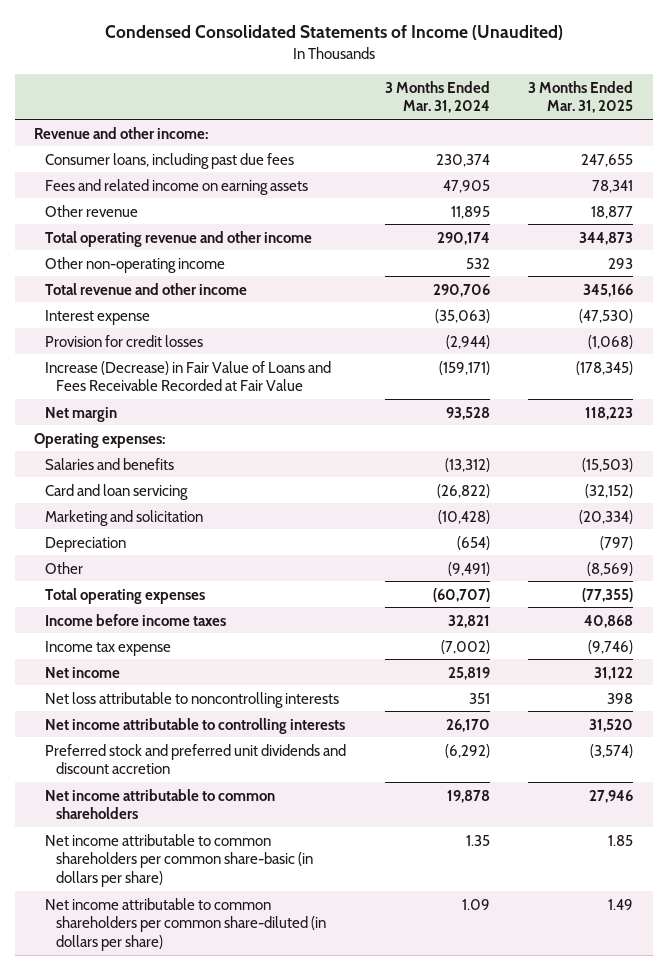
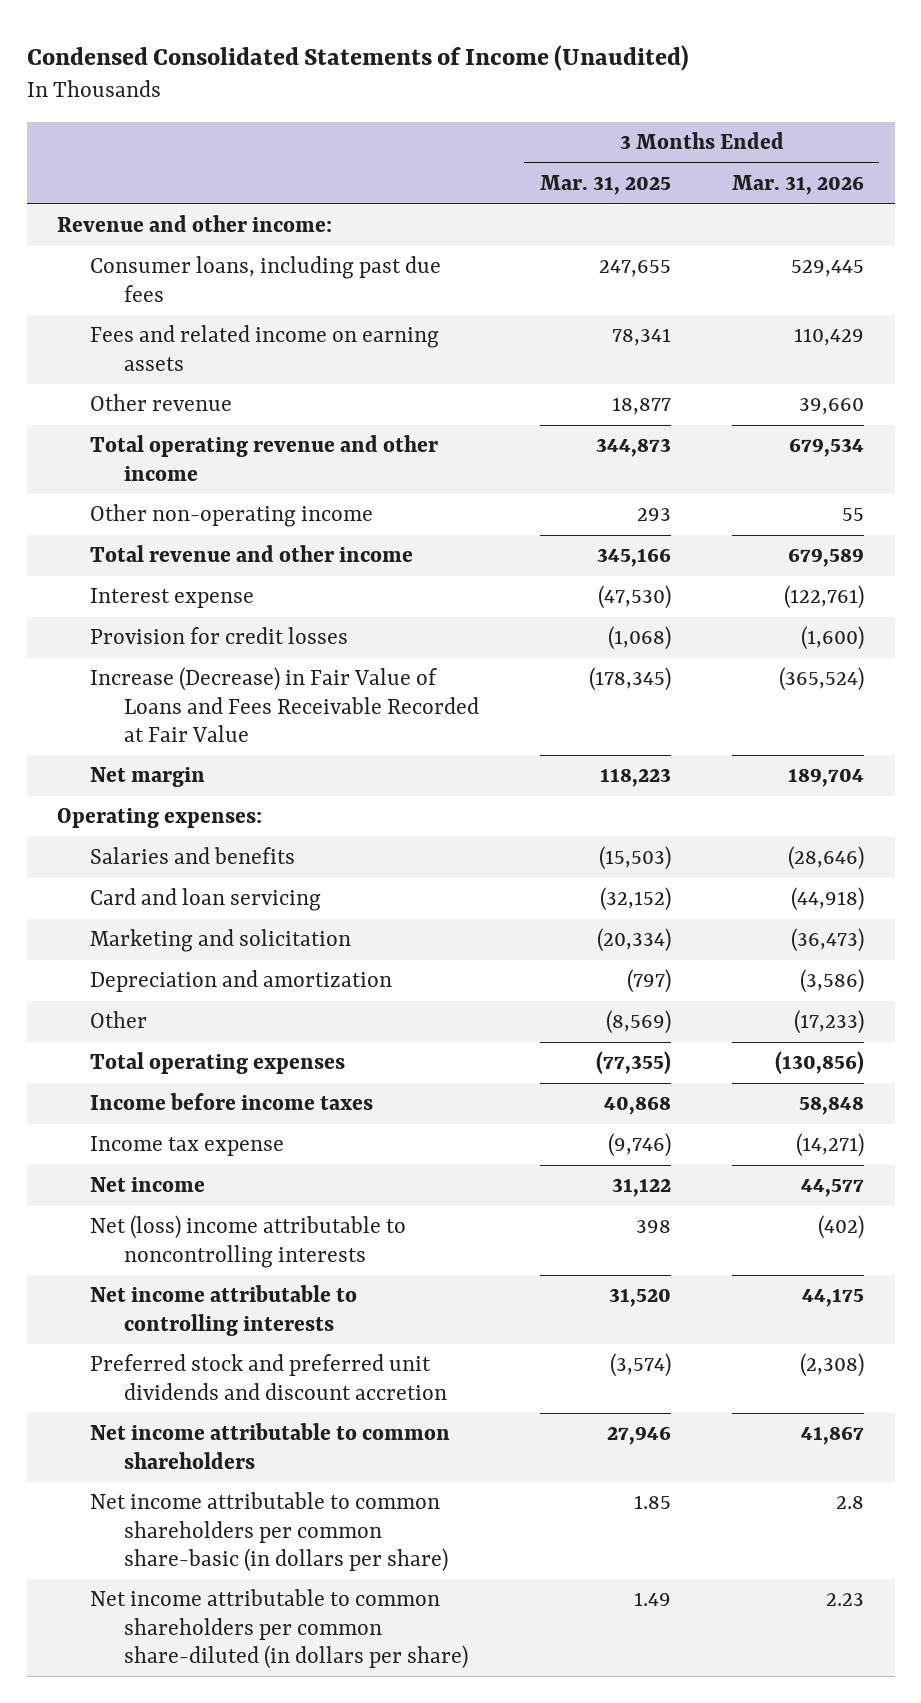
- | 3 Months Ended Mar. 31, 2024 | 3 Months Ended Mar. 31, 2025
+ | 3 Months Ended Mar. 31, 2025 | 3 Months Ended Mar. 31, 2026
- Depreciation | (654) | (797)
+ Depreciation and amortization | (797) | (3,586)
- Net loss attributable to noncontrolling interests | 351 | 398
+ Net (loss) income attributable to noncontrolling interests | 398 | (402)

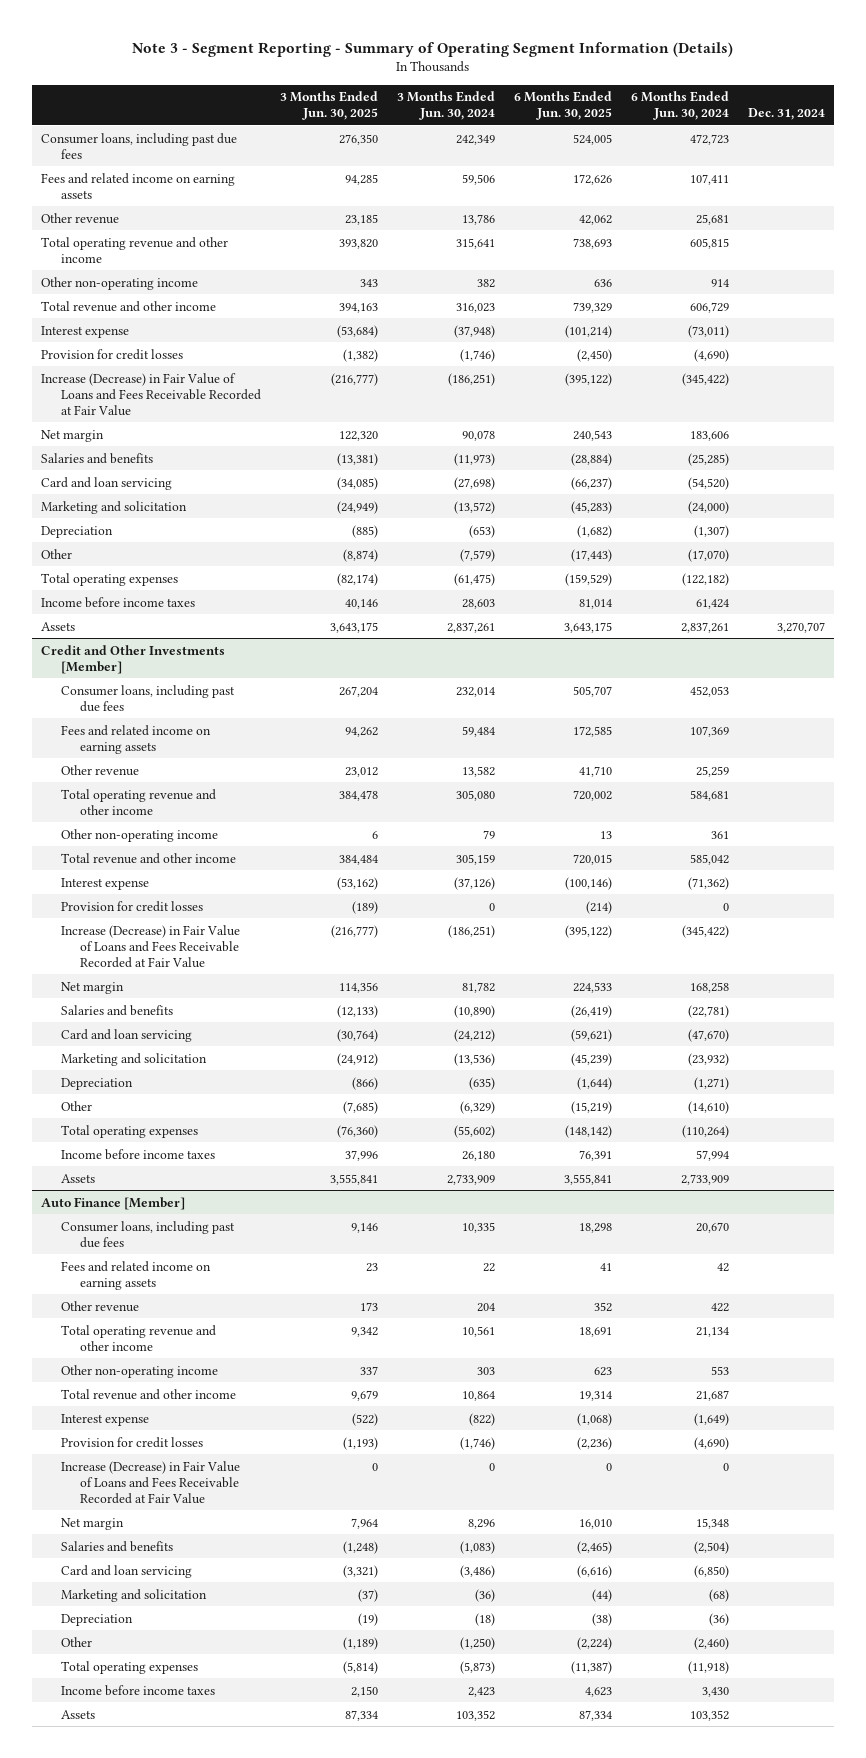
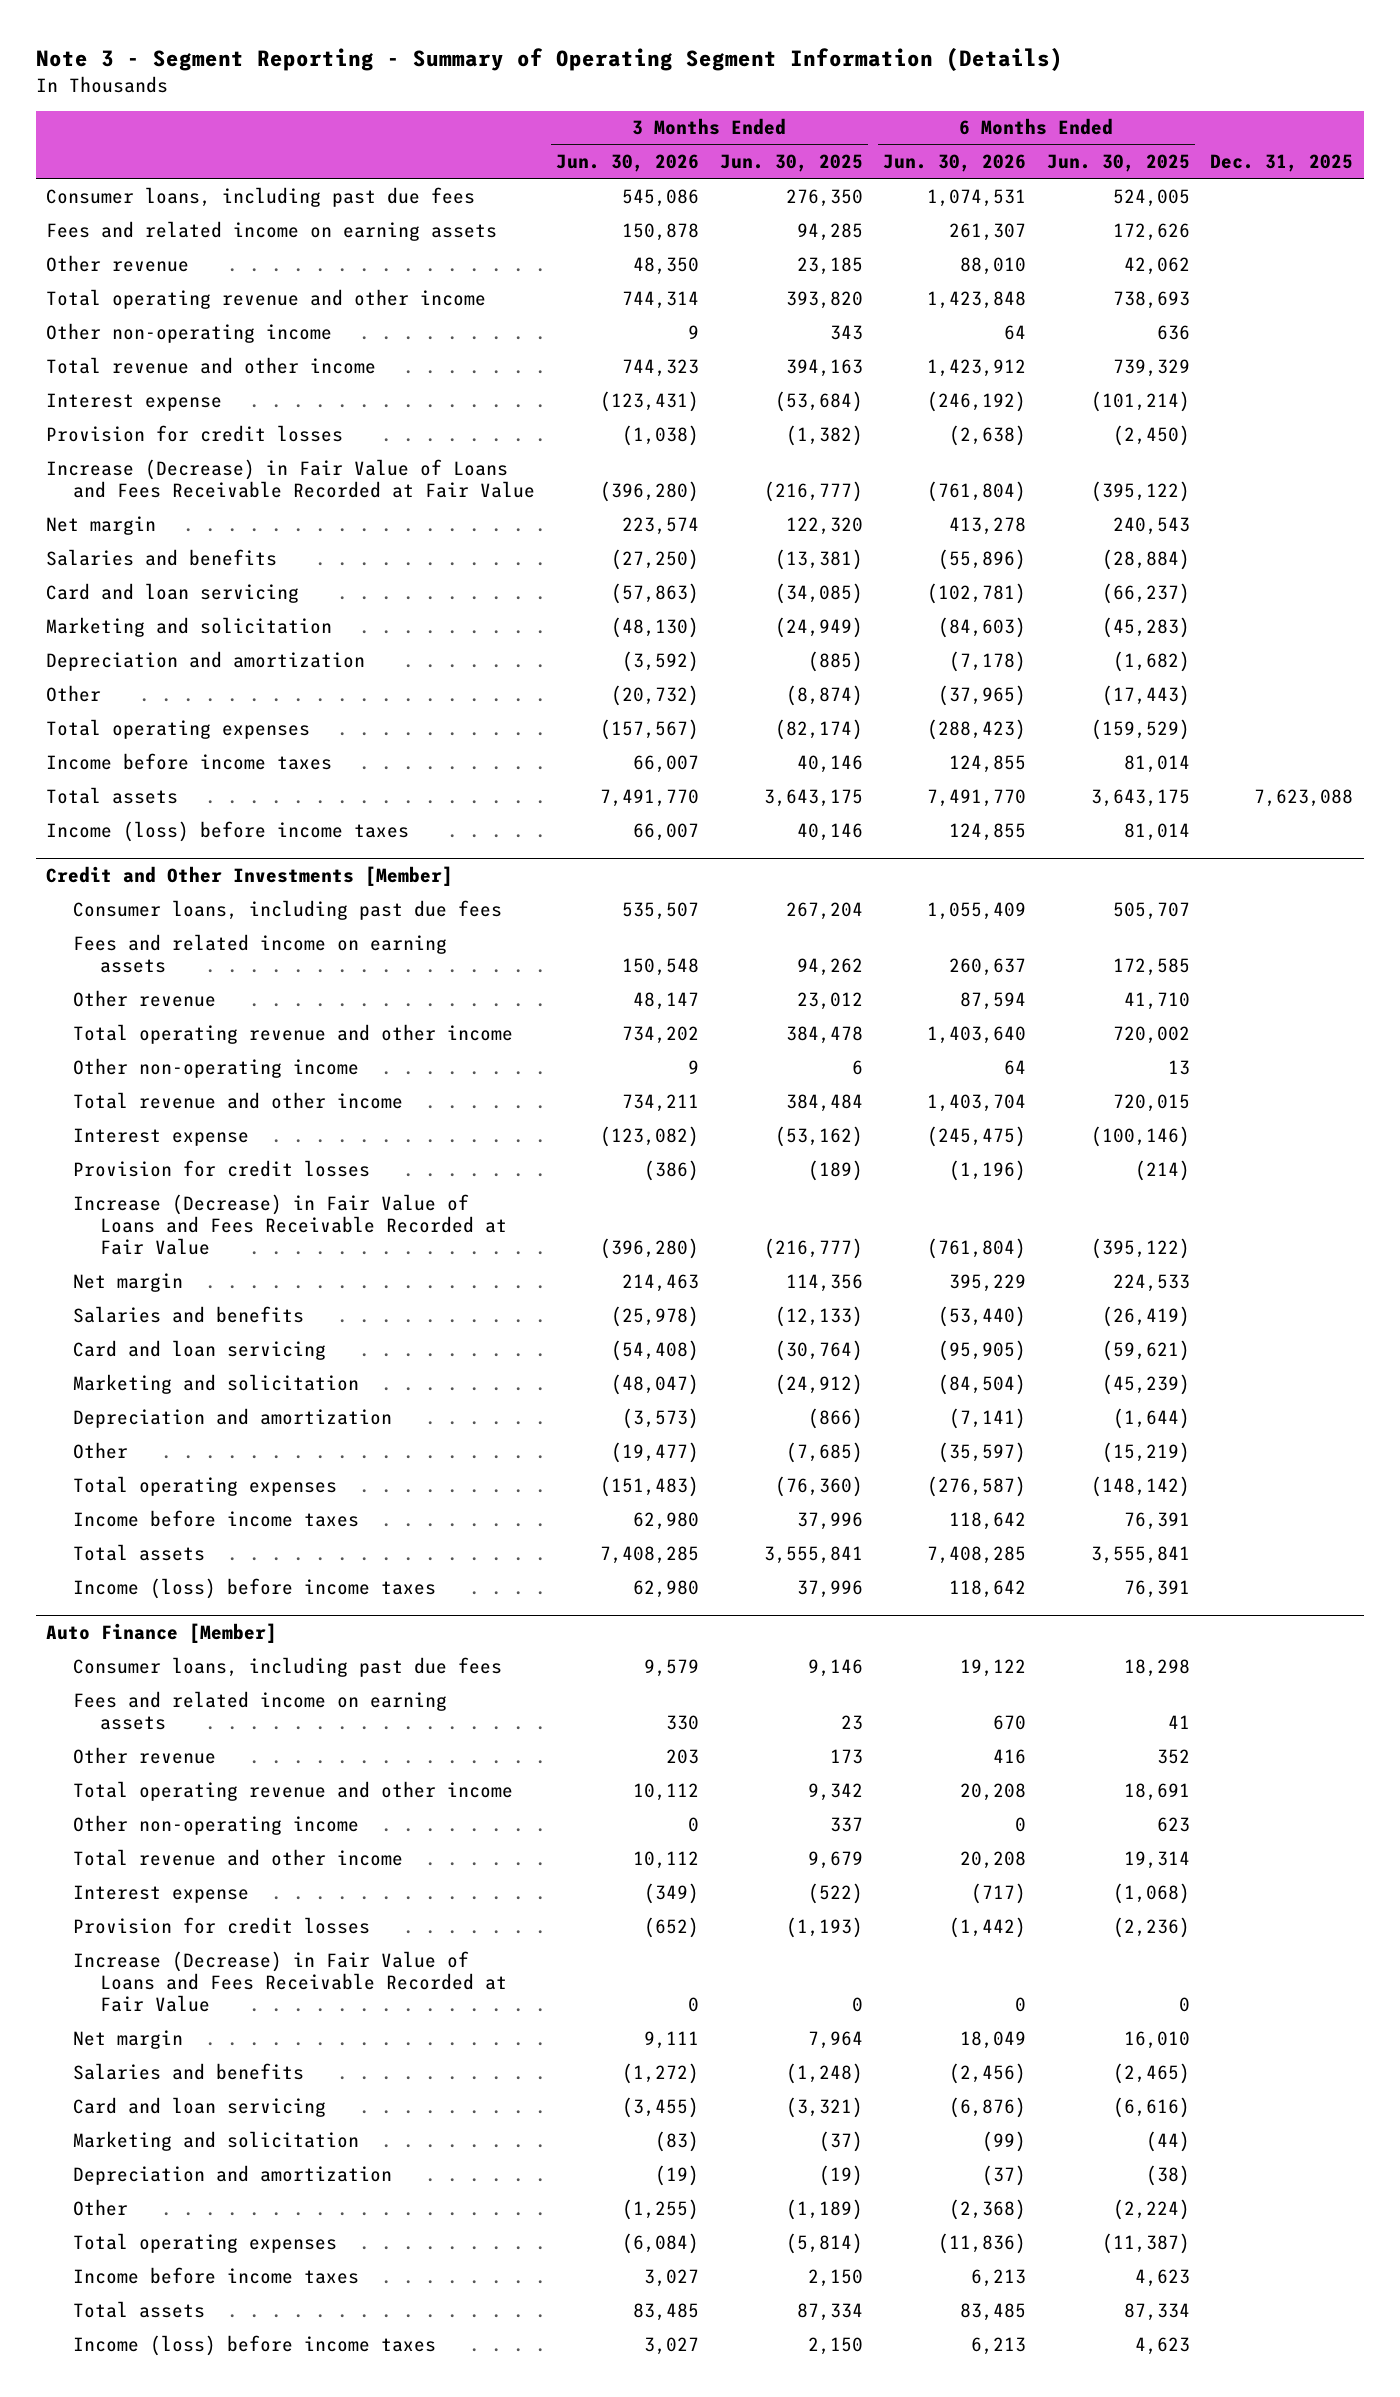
- | 3 Months Ended Jun. 30, 2025 | 3 Months Ended Jun. 30, 2024 | 6 Months Ended Jun. 30, 2025 | 6 Months Ended Jun. 30, 2024 | Dec. 31, 2024
+ | 3 Months Ended Jun. 30, 2026 | 3 Months Ended Jun. 30, 2025 | 6 Months Ended Jun. 30, 2026 | 6 Months Ended Jun. 30, 2025 | Dec. 31, 2025
- Depreciation | (885) | (653) | (1,682) | (1,307) |
+ Depreciation and amortization | (3,592) | (885) | (7,178) | (1,682) |
- Assets | 3,643,175 | 2,837,261 | 3,643,175 | 2,837,261 | 3,270,707
+ Total assets | 7,491,770 | 3,643,175 | 7,491,770 | 3,643,175 | 7,623,088
+ Income (loss) before income taxes | 66,007 | 40,146 | 124,855 | 81,014 |
@ Credit and Other Investments [Member]
- Depreciation | (866) | (635) | (1,644) | (1,271) |
+ Depreciation and amortization | (3,573) | (866) | (7,141) | (1,644) |
- Assets | 3,555,841 | 2,733,909 | 3,555,841 | 2,733,909 |
+ Total assets | 7,408,285 | 3,555,841 | 7,408,285 | 3,555,841 |
+ Income (loss) before income taxes | 62,980 | 37,996 | 118,642 | 76,391 |
@ Auto Finance [Member]
- Depreciation | (19) | (18) | (38) | (36) |
+ Depreciation and amortization | (19) | (19) | (37) | (38) |
- Assets | 87,334 | 103,352 | 87,334 | 103,352 |
+ Total assets | 83,485 | 87,334 | 83,485 | 87,334 |
+ Income (loss) before income taxes | 3,027 | 2,150 | 6,213 | 4,623 |

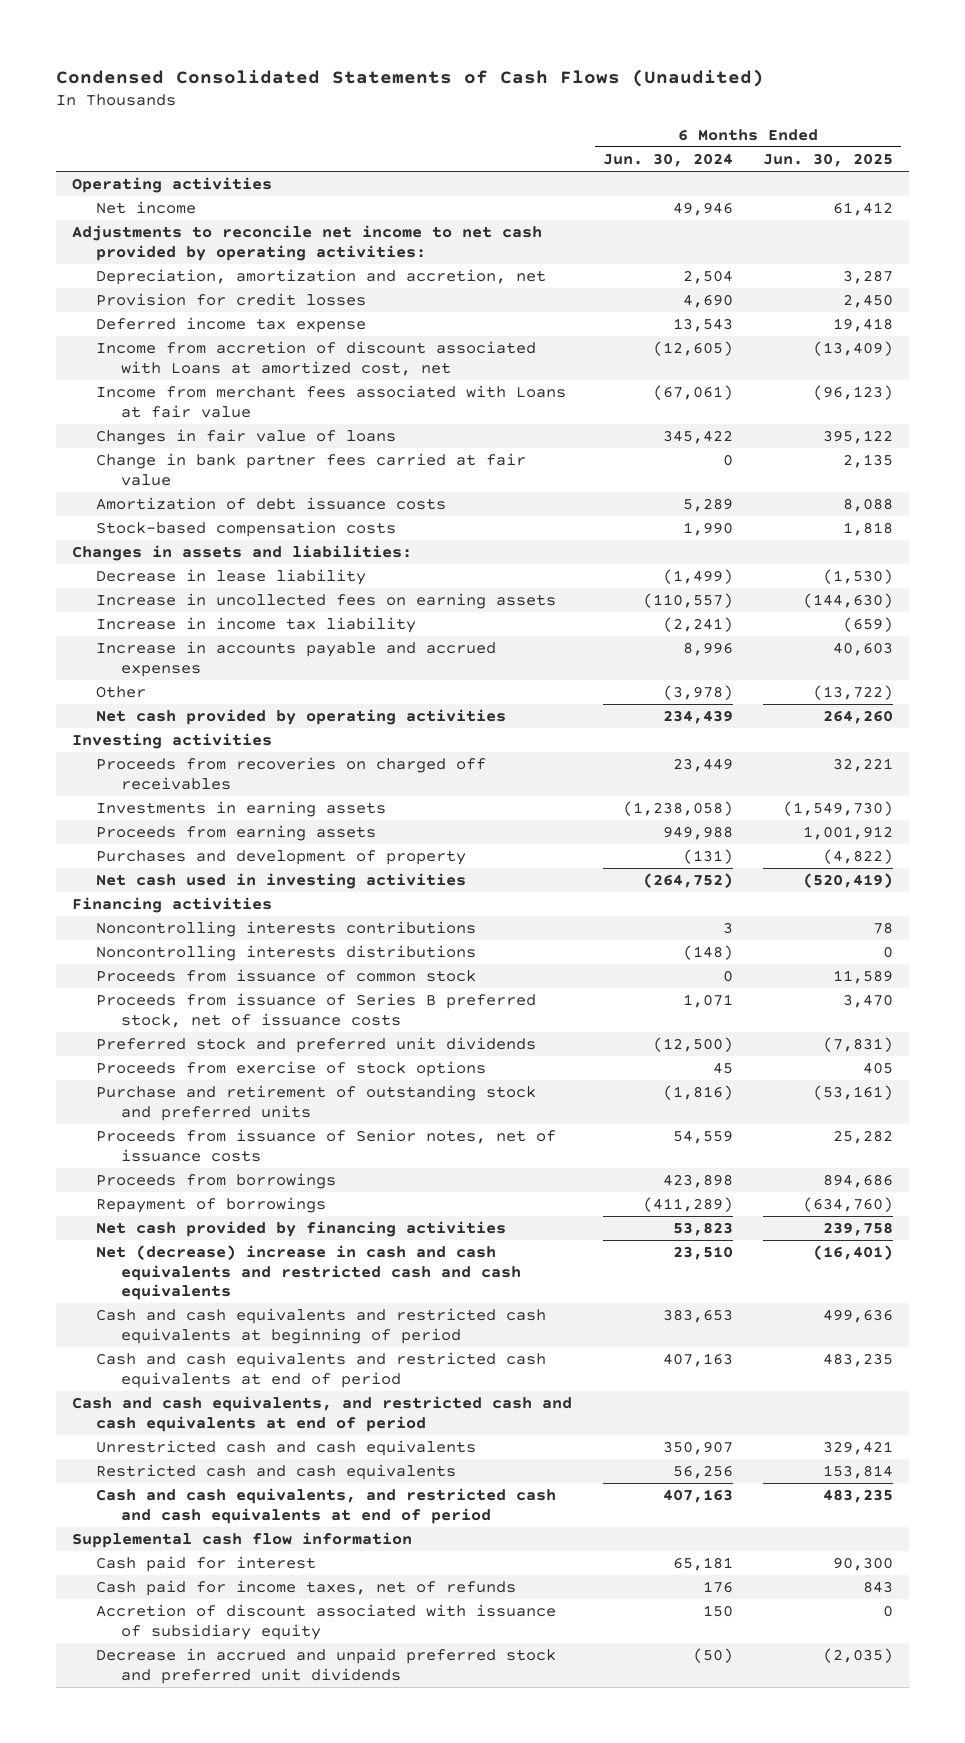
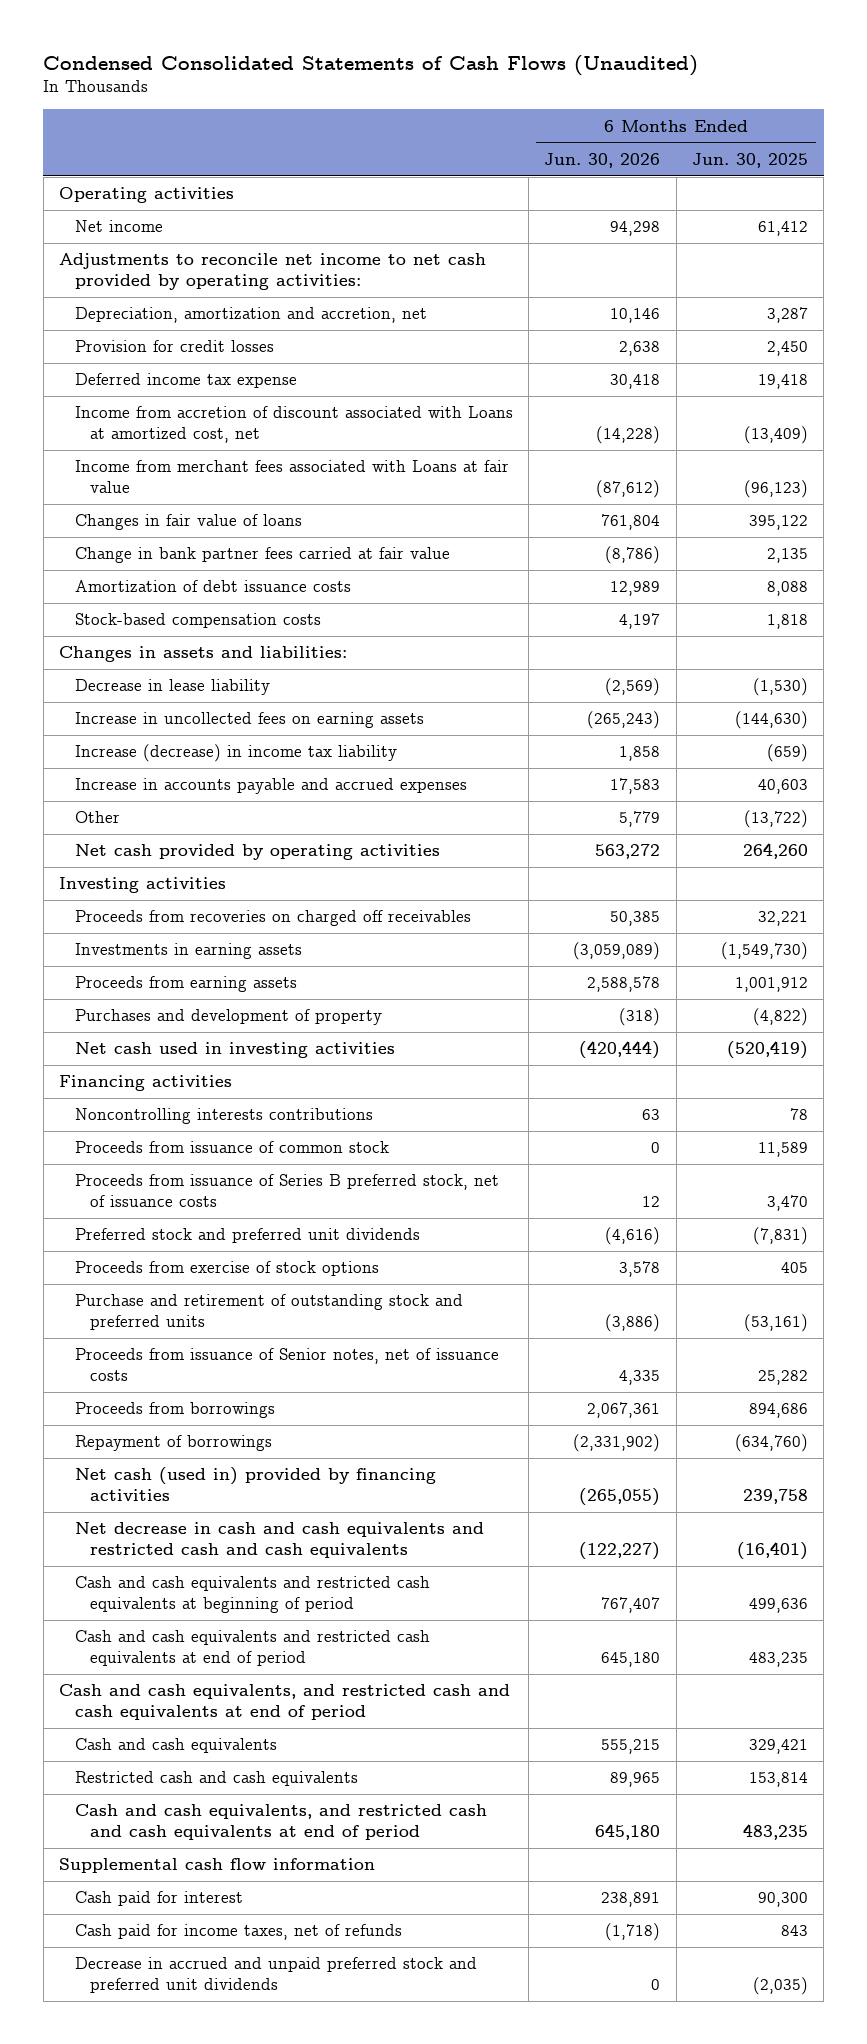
- | 6 Months Ended Jun. 30, 2024 | 6 Months Ended Jun. 30, 2025
+ | 6 Months Ended Jun. 30, 2026 | 6 Months Ended Jun. 30, 2025
- Increase in income tax liability | (2,241) | (659)
+ Increase (decrease) in income tax liability | 1,858 | (659)
- Noncontrolling interests distributions | (148) | 0
- Net cash provided by financing activities | 53,823 | 239,758
- Net (decrease) increase in cash and cash equivalents and restricted cash and cash equivalents | 23,510 | (16,401)
+ Net cash (used in) provided by financing activities | (265,055) | 239,758
+ Net decrease in cash and cash equivalents and restricted cash and cash equivalents | (122,227) | (16,401)
- Unrestricted cash and cash equivalents | 350,907 | 329,421
+ Cash and cash equivalents | 555,215 | 329,421
- Accretion of discount associated with issuance of subsidiary equity | 150 | 0

